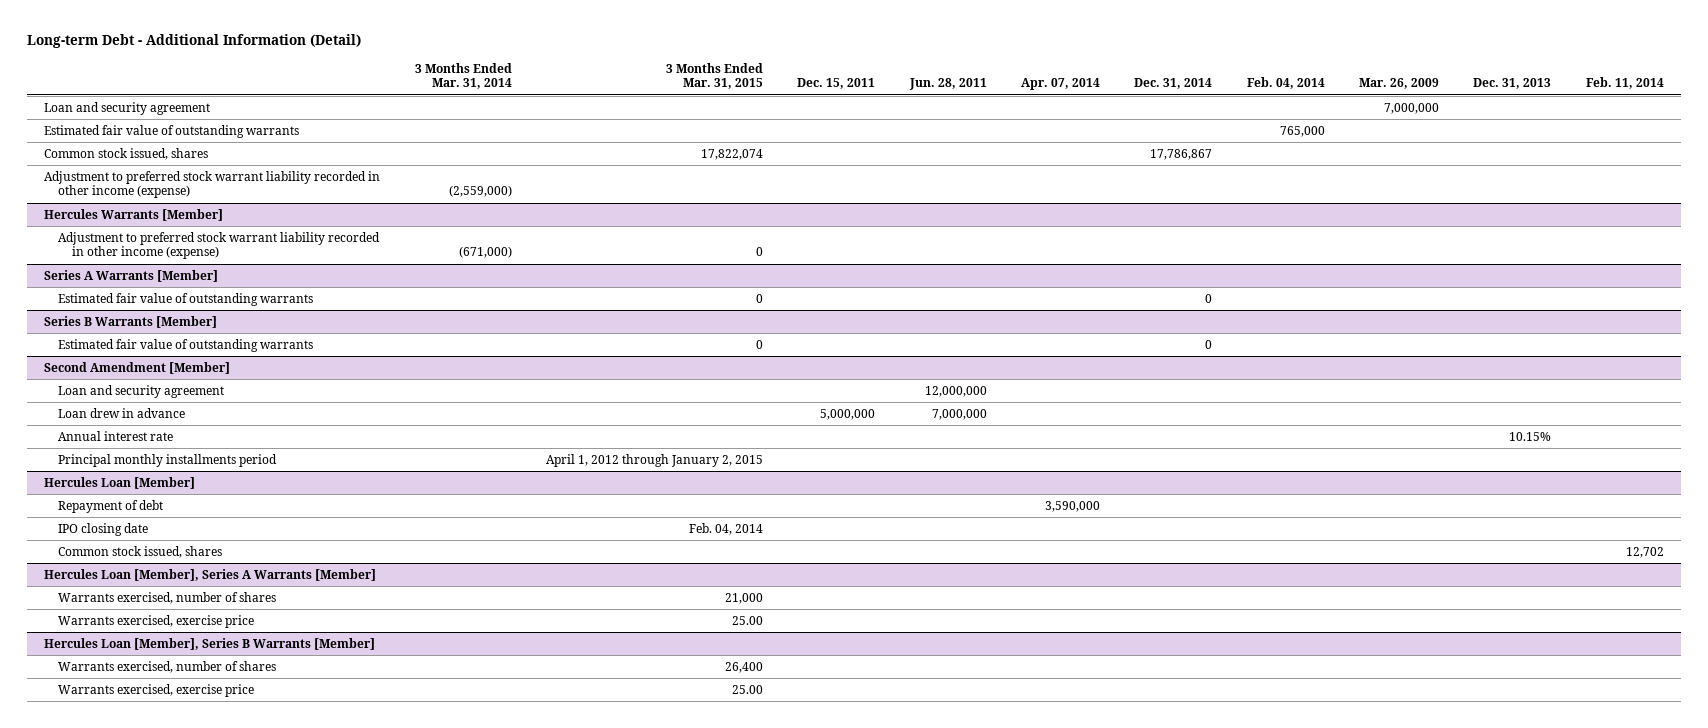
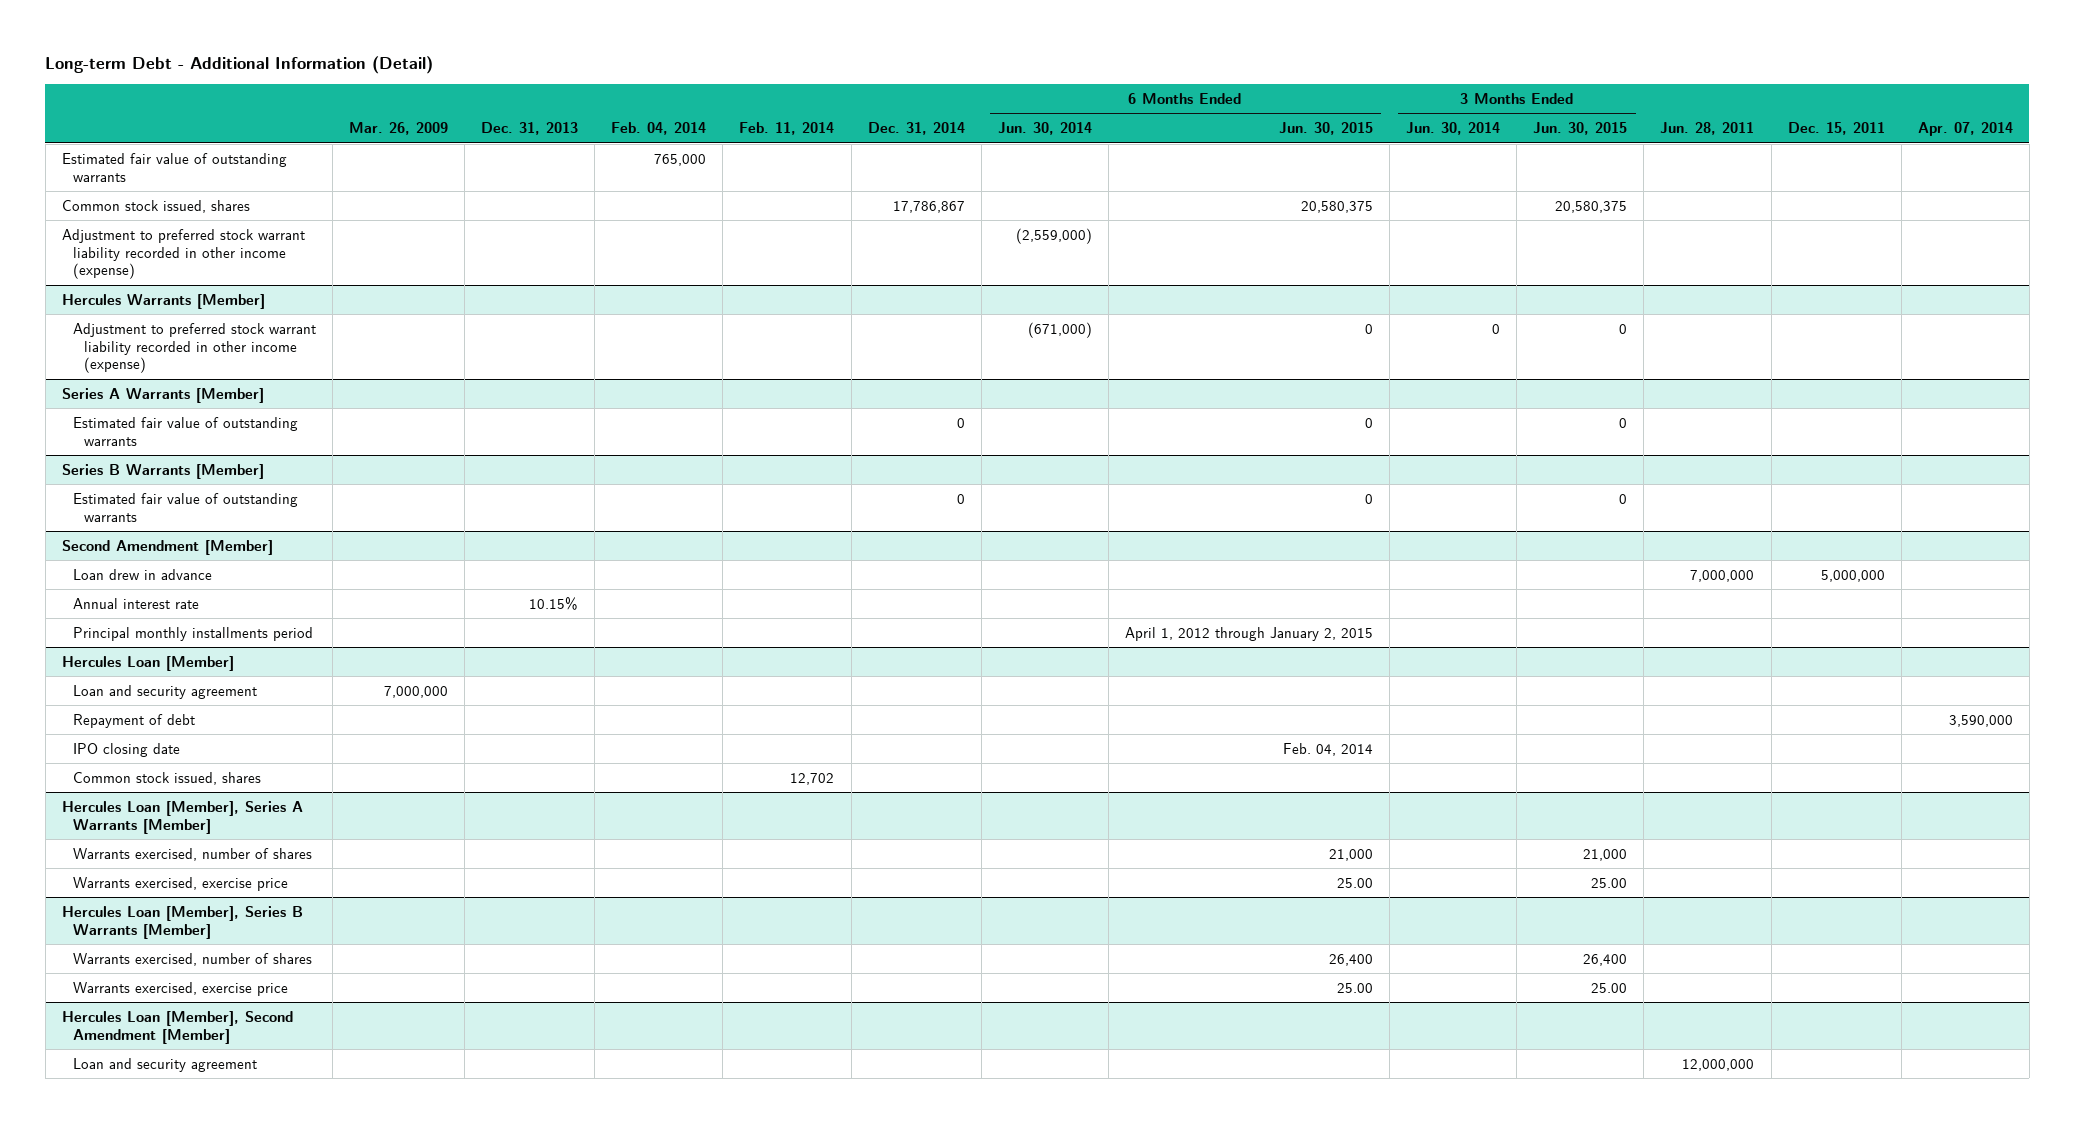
- | 3 Months Ended Mar. 31, 2014 | 3 Months Ended Mar. 31, 2015 | Dec. 15, 2011 | Jun. 28, 2011 | Apr. 07, 2014 | Dec. 31, 2014 | Feb. 04, 2014 | Mar. 26, 2009 | Dec. 31, 2013 | Feb. 11, 2014
+ | Mar. 26, 2009 | Dec. 31, 2013 | Feb. 04, 2014 | Feb. 11, 2014 | Dec. 31, 2014 | 6 Months Ended Jun. 30, 2014 | 6 Months Ended Jun. 30, 2015 | 3 Months Ended Jun. 30, 2014 | 3 Months Ended Jun. 30, 2015 | Jun. 28, 2011 | Dec. 15, 2011 | Apr. 07, 2014
- Loan and security agreement | | | | | | | | 7,000,000 | |
@ Second Amendment [Member]
- Loan and security agreement | | | | 12,000,000 | | | | | |
@ Hercules Loan [Member]
+ Loan and security agreement | 7,000,000 | | | | | | | | | | |
+ Hercules Loan [Member], Second Amendment [Member]
+ Loan and security agreement | | | | | | | | | | 12,000,000 | |

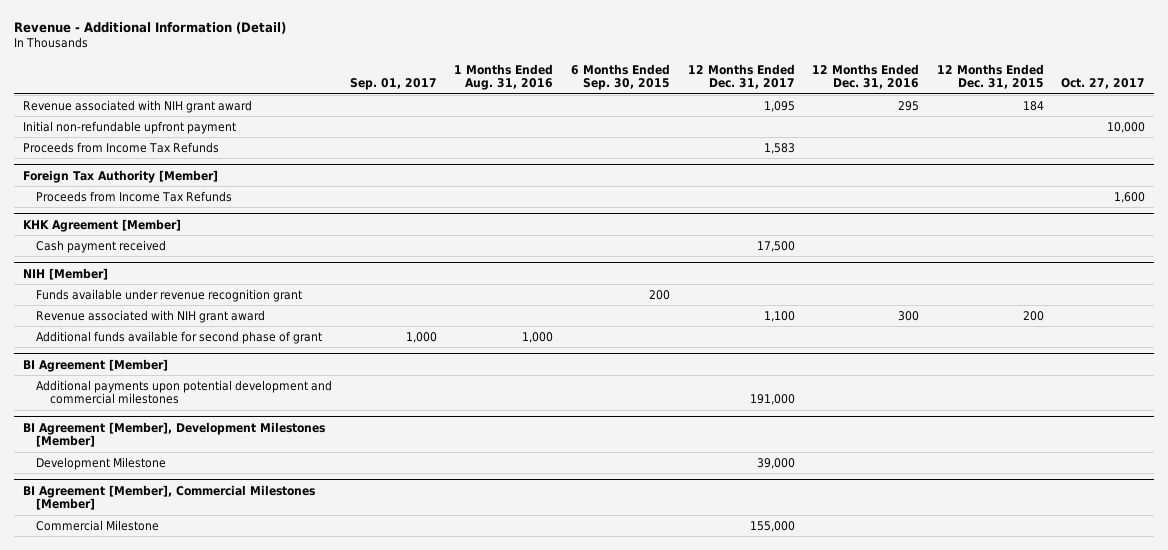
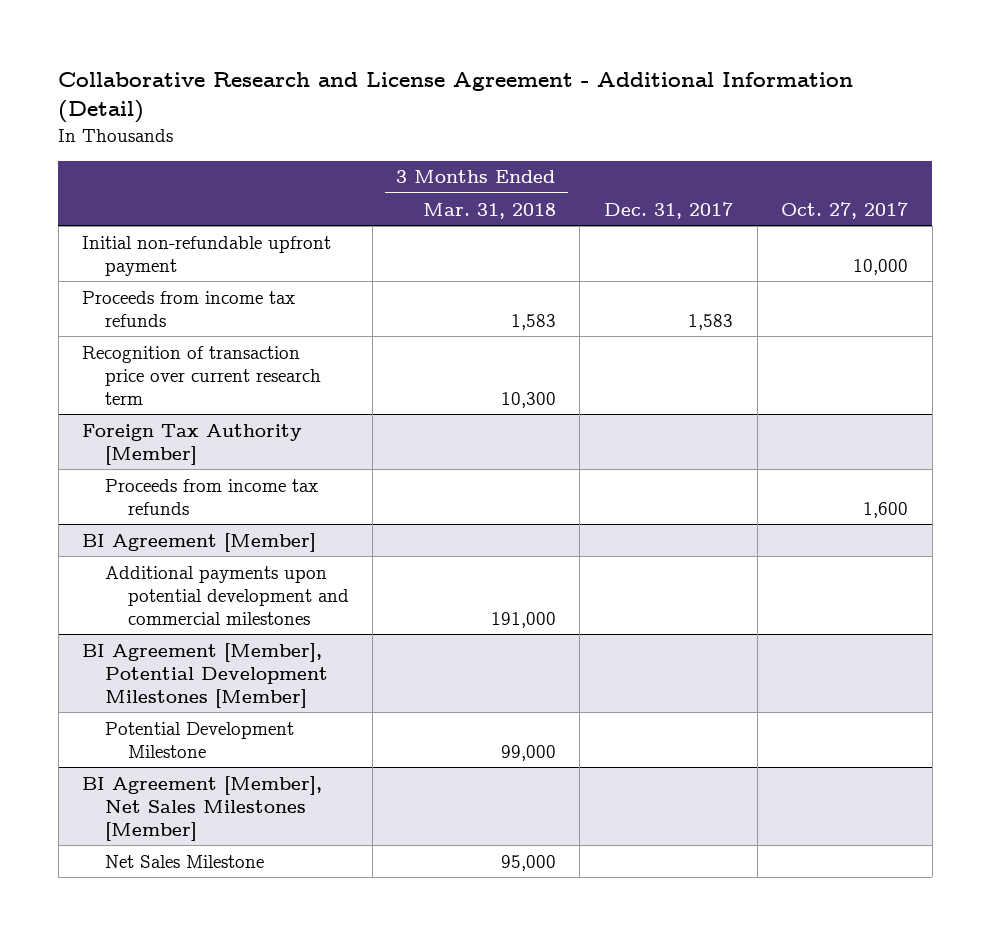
- Revenue - Additional Information (Detail)
+ Collaborative Research and License Agreement - Additional Information (Detail)
- | Sep. 01, 2017 | 1 Months Ended Aug. 31, 2016 | 6 Months Ended Sep. 30, 2015 | 12 Months Ended Dec. 31, 2017 | 12 Months Ended Dec. 31, 2016 | 12 Months Ended Dec. 31, 2015 | Oct. 27, 2017
+ | 3 Months Ended Mar. 31, 2018 | Dec. 31, 2017 | Oct. 27, 2017
- Revenue associated with NIH grant award | | | | 1,095 | 295 | 184 |
- Proceeds from Income Tax Refunds | | | | 1,583 | | |
+ Proceeds from income tax refunds | 1,583 | 1,583 |
+ Recognition of transaction price over current research term | 10,300 | |
@ Foreign Tax Authority [Member]
- Proceeds from Income Tax Refunds | | | | | | | 1,600
- KHK Agreement [Member]
- Cash payment received | | | | 17,500 | | |
- NIH [Member]
- Funds available under revenue recognition grant | | | 200 | | | |
- Revenue associated with NIH grant award | | | | 1,100 | 300 | 200 |
- Additional funds available for second phase of grant | 1,000 | 1,000 | | | | |
@ Foreign Tax Authority [Member]
+ Proceeds from income tax refunds | | | 1,600
- BI Agreement [Member], Development Milestones [Member]
- Development Milestone | | | | 39,000 | | |
- BI Agreement [Member], Commercial Milestones [Member]
- Commercial Milestone | | | | 155,000 | | |
+ BI Agreement [Member], Potential Development Milestones [Member]
+ Potential Development Milestone | 99,000 | |
+ BI Agreement [Member], Net Sales Milestones [Member]
+ Net Sales Milestone | 95,000 | |

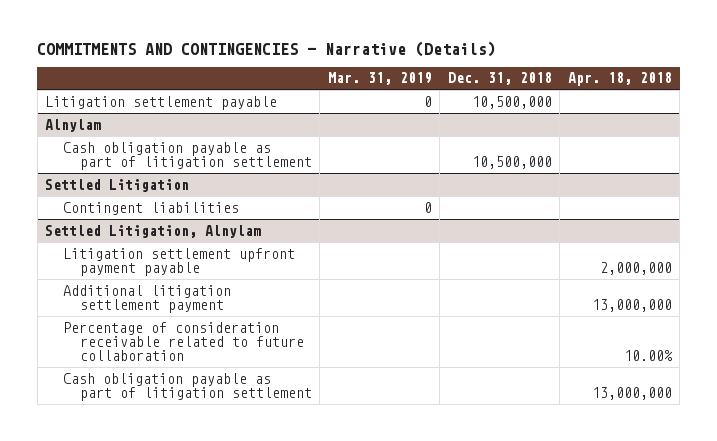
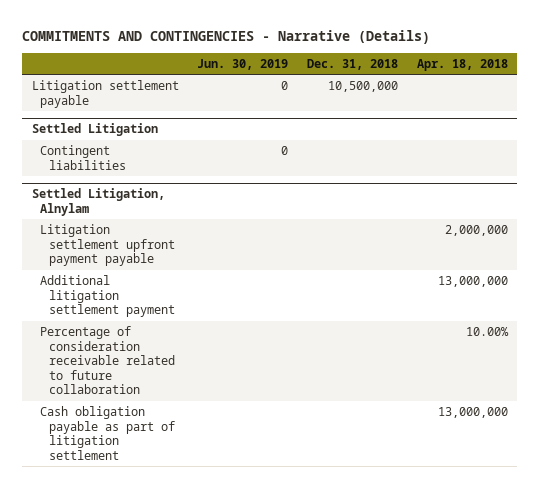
- | Mar. 31, 2019 | Dec. 31, 2018 | Apr. 18, 2018
+ | Jun. 30, 2019 | Dec. 31, 2018 | Apr. 18, 2018
- Alnylam
- Cash obligation payable as part of litigation settlement | | 10,500,000 |

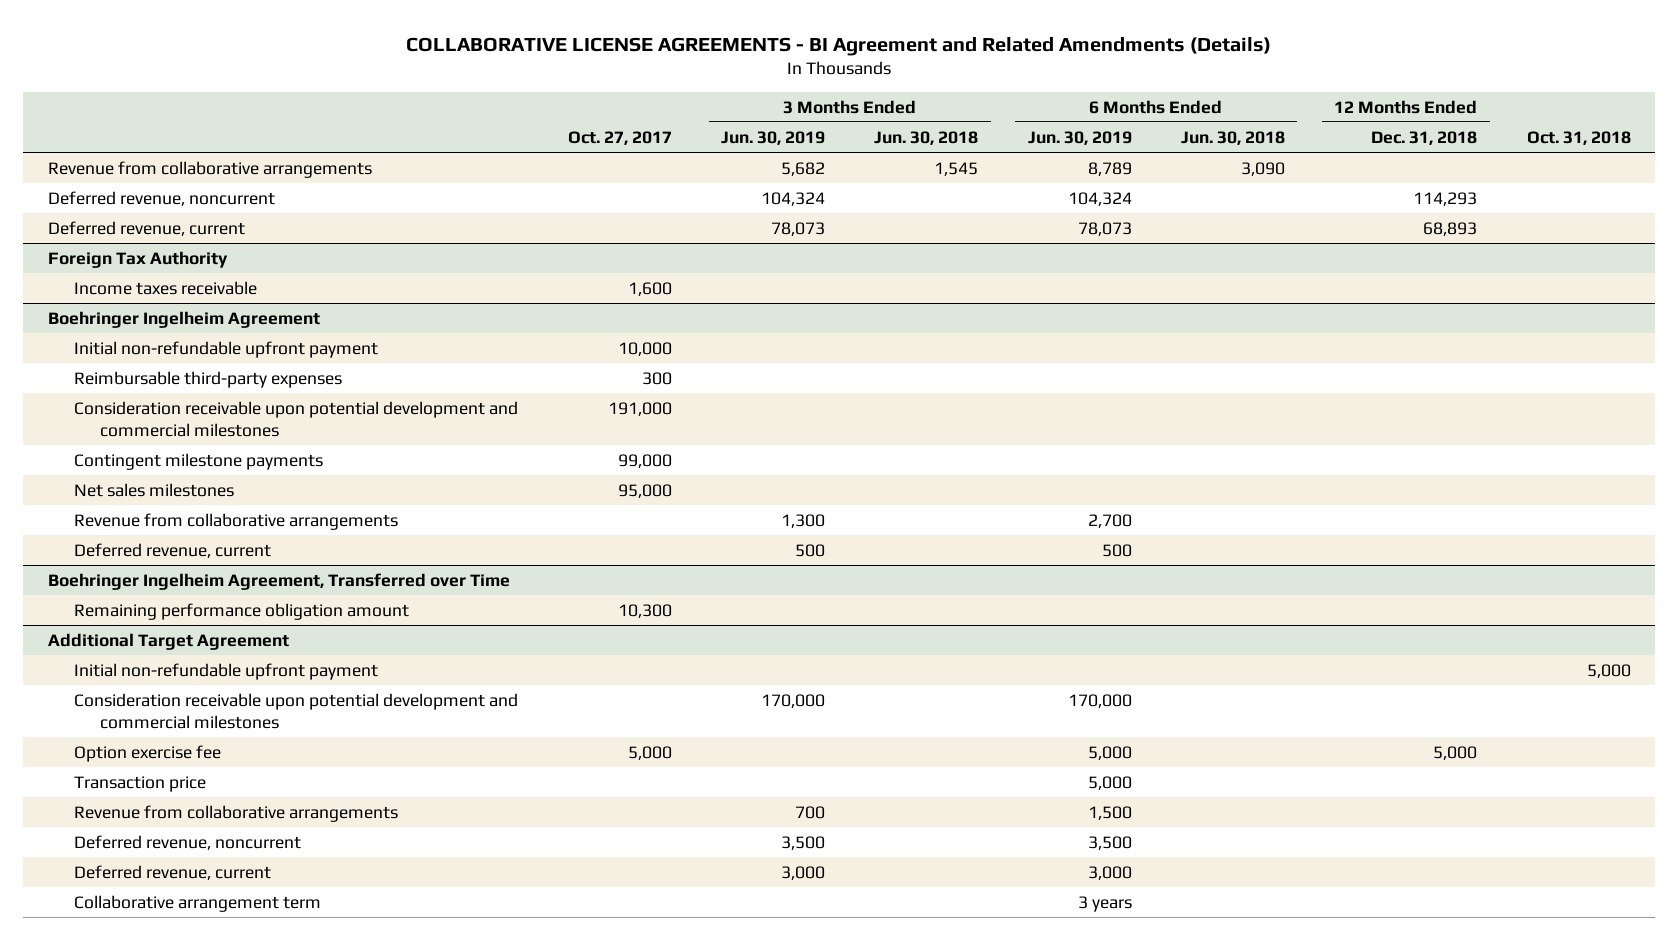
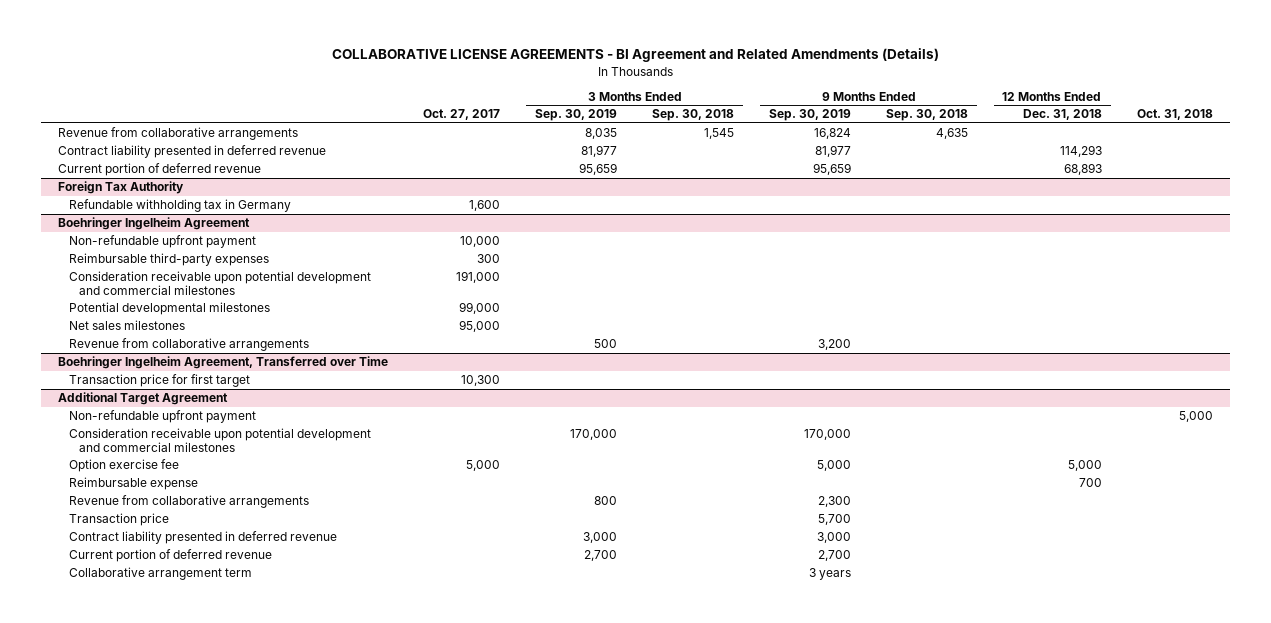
- | Oct. 27, 2017 | 3 Months Ended Jun. 30, 2019 | 3 Months Ended Jun. 30, 2018 | 6 Months Ended Jun. 30, 2019 | 6 Months Ended Jun. 30, 2018 | 12 Months Ended Dec. 31, 2018 | Oct. 31, 2018
+ | Oct. 27, 2017 | 3 Months Ended Sep. 30, 2019 | 3 Months Ended Sep. 30, 2018 | 9 Months Ended Sep. 30, 2019 | 9 Months Ended Sep. 30, 2018 | 12 Months Ended Dec. 31, 2018 | Oct. 31, 2018
- Deferred revenue, noncurrent | | 104,324 | | 104,324 | | 114,293 |
- Deferred revenue, current | | 78,073 | | 78,073 | | 68,893 |
+ Contract liability presented in deferred revenue | | 81,977 | | 81,977 | | 114,293 |
+ Current portion of deferred revenue | | 95,659 | | 95,659 | | 68,893 |
@ Foreign Tax Authority
- Income taxes receivable | 1,600 | | | | | |
+ Refundable withholding tax in Germany | 1,600 | | | | | |
@ Boehringer Ingelheim Agreement
- Initial non-refundable upfront payment | 10,000 | | | | | |
+ Non-refundable upfront payment | 10,000 | | | | | |
- Contingent milestone payments | 99,000 | | | | | |
+ Potential developmental milestones | 99,000 | | | | | |
- Deferred revenue, current | | 500 | | 500 | | |
@ Boehringer Ingelheim Agreement, Transferred over Time
- Remaining performance obligation amount | 10,300 | | | | | |
+ Transaction price for first target | 10,300 | | | | | |
@ Additional Target Agreement
- Initial non-refundable upfront payment | | | | | | | 5,000
+ Non-refundable upfront payment | | | | | | | 5,000
+ Reimbursable expense | | | | | | 700 |
- Deferred revenue, noncurrent | | 3,500 | | 3,500 | | |
- Deferred revenue, current | | 3,000 | | 3,000 | | |
moved down: Transaction price | | | | 5,700 | | |
+ Contract liability presented in deferred revenue | | 3,000 | | 3,000 | | |
+ Current portion of deferred revenue | | 2,700 | | 2,700 | | |

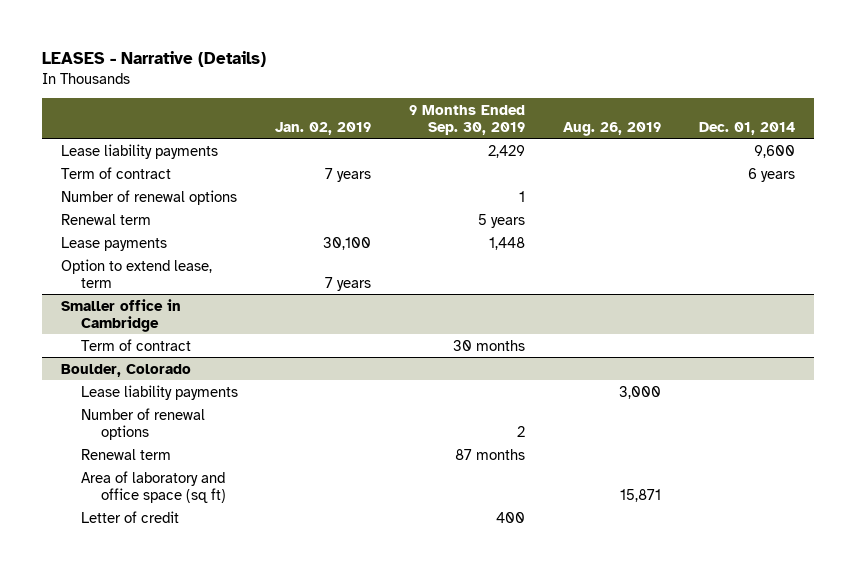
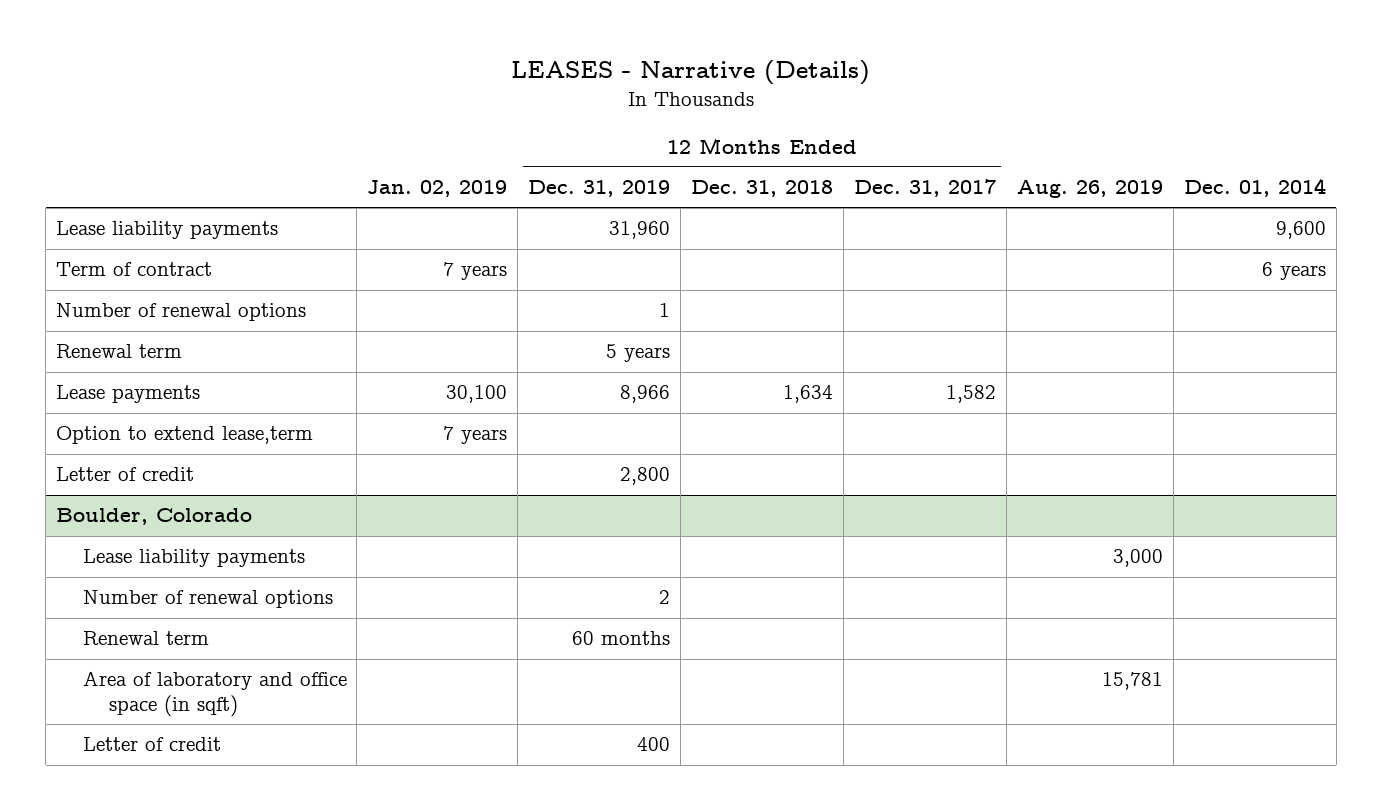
- | Jan. 02, 2019 | 9 Months Ended Sep. 30, 2019 | Aug. 26, 2019 | Dec. 01, 2014
+ | Jan. 02, 2019 | 12 Months Ended Dec. 31, 2019 | 12 Months Ended Dec. 31, 2018 | 12 Months Ended Dec. 31, 2017 | Aug. 26, 2019 | Dec. 01, 2014
- Option to extend lease, term | 7 years | | |
- Smaller office in Cambridge
- Term of contract | | 30 months | |
+ Option to extend lease,term | 7 years | | | | |
+ Letter of credit | | 2,800 | | | |
@ Boulder, Colorado
- Area of laboratory and office space (sq ft) | | | 15,871 |
+ Area of laboratory and office space (in sqft) | | | | | 15,781 |

